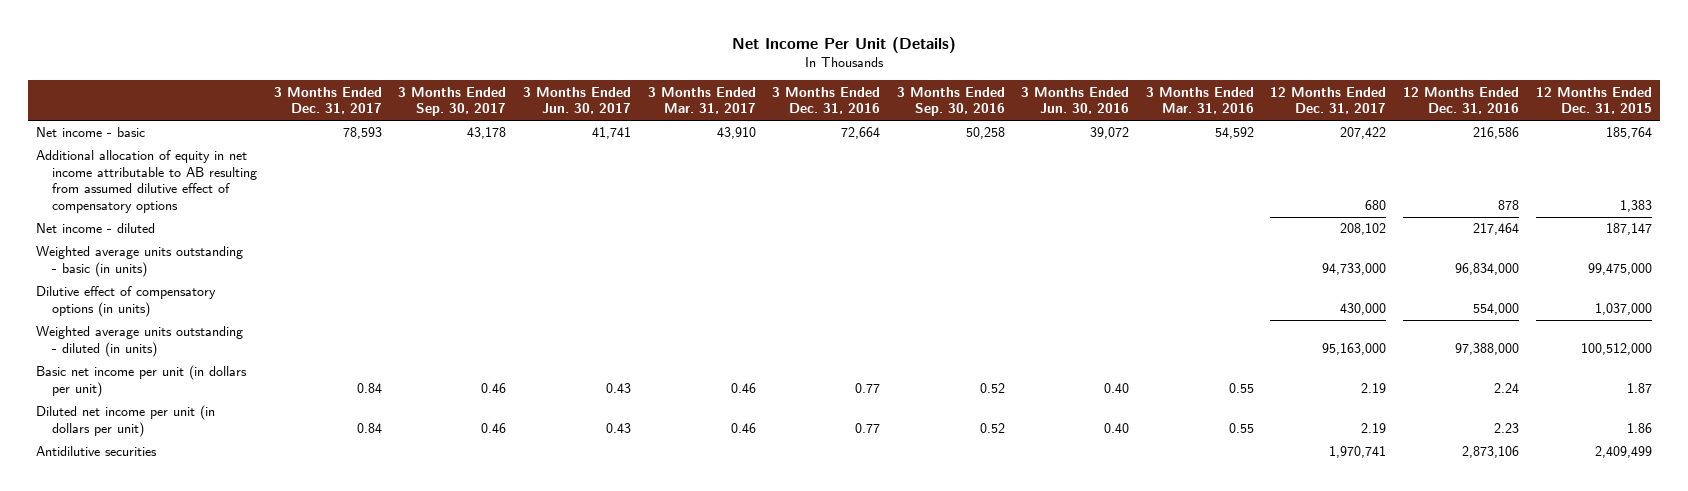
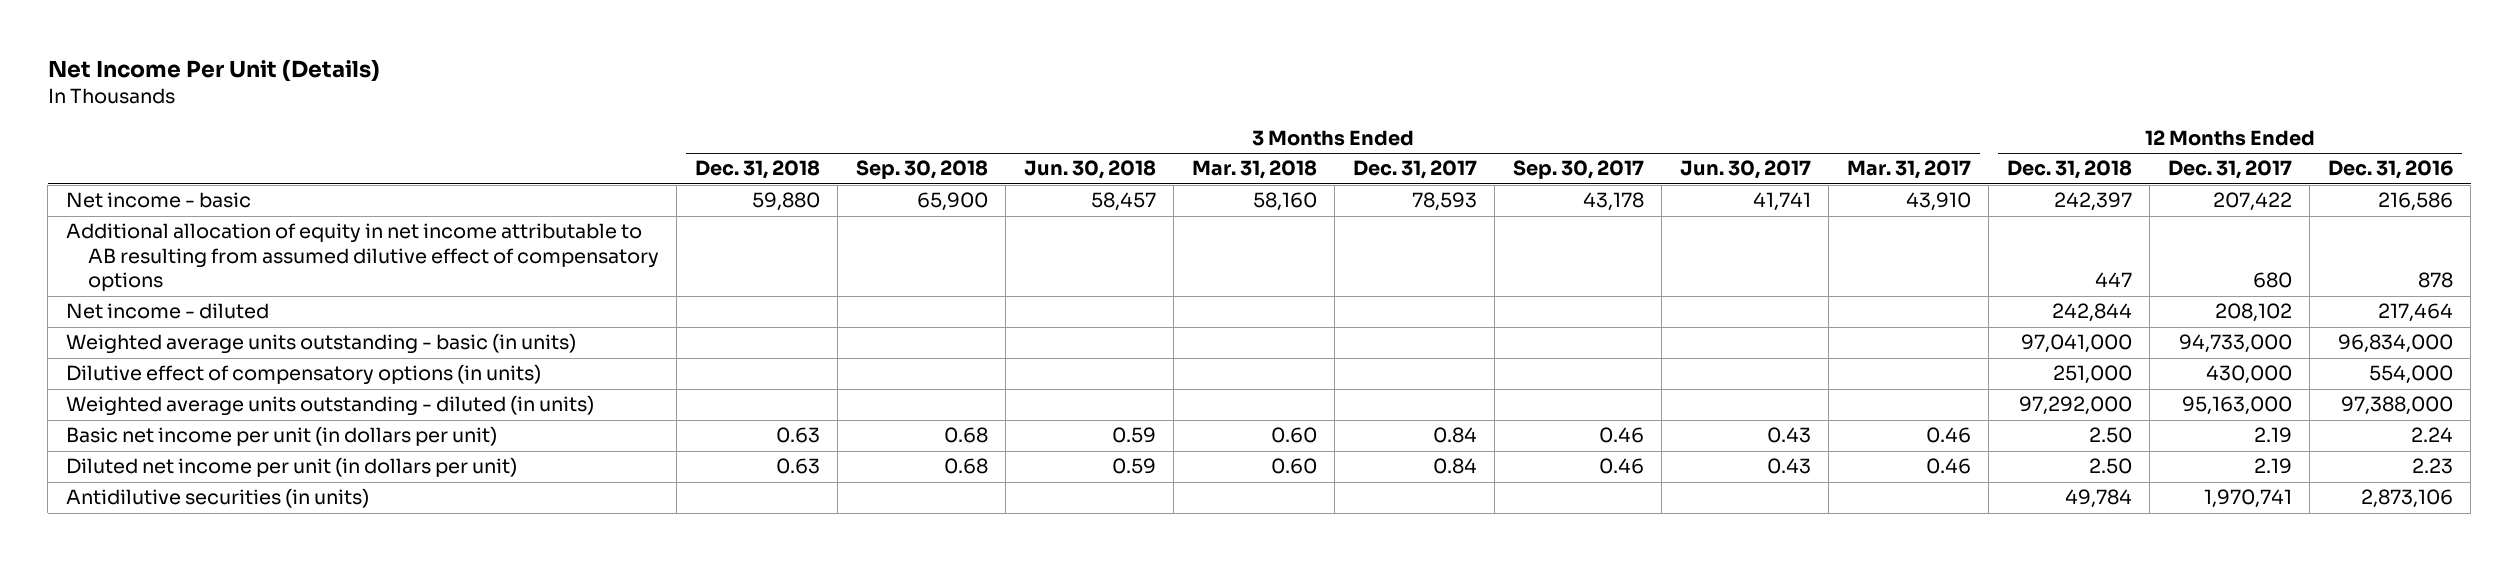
- | 3 Months Ended Dec. 31, 2017 | 3 Months Ended Sep. 30, 2017 | 3 Months Ended Jun. 30, 2017 | 3 Months Ended Mar. 31, 2017 | 3 Months Ended Dec. 31, 2016 | 3 Months Ended Sep. 30, 2016 | 3 Months Ended Jun. 30, 2016 | 3 Months Ended Mar. 31, 2016 | 12 Months Ended Dec. 31, 2017 | 12 Months Ended Dec. 31, 2016 | 12 Months Ended Dec. 31, 2015
+ | 3 Months Ended Dec. 31, 2018 | 3 Months Ended Sep. 30, 2018 | 3 Months Ended Jun. 30, 2018 | 3 Months Ended Mar. 31, 2018 | 3 Months Ended Dec. 31, 2017 | 3 Months Ended Sep. 30, 2017 | 3 Months Ended Jun. 30, 2017 | 3 Months Ended Mar. 31, 2017 | 12 Months Ended Dec. 31, 2018 | 12 Months Ended Dec. 31, 2017 | 12 Months Ended Dec. 31, 2016
- Antidilutive securities | | | | | | | | | 1,970,741 | 2,873,106 | 2,409,499
+ Antidilutive securities (in units) | | | | | | | | | 49,784 | 1,970,741 | 2,873,106

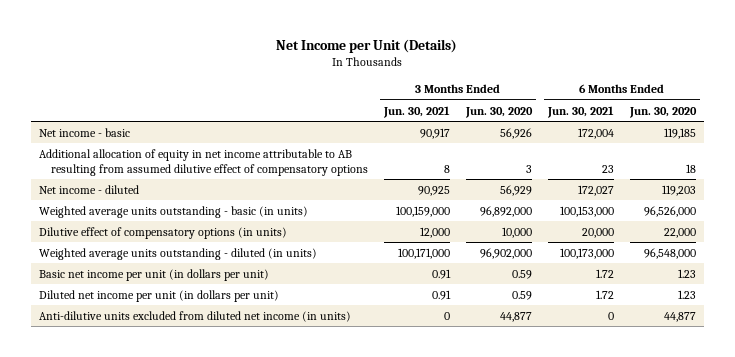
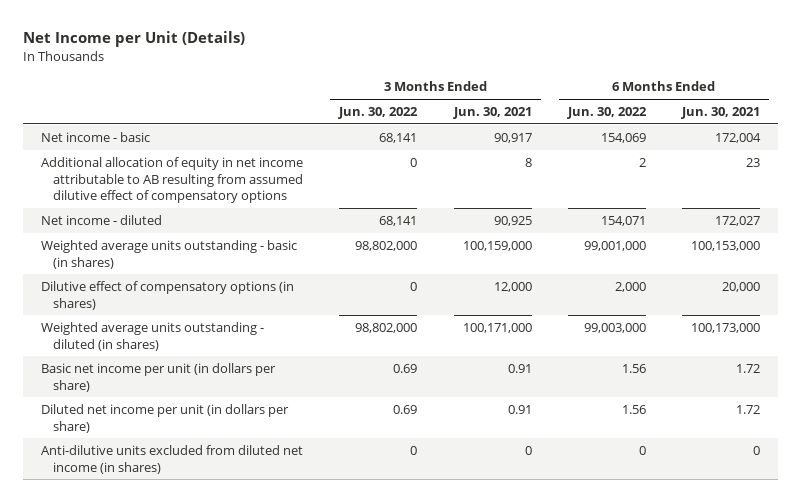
- | 3 Months Ended Jun. 30, 2021 | 3 Months Ended Jun. 30, 2020 | 6 Months Ended Jun. 30, 2021 | 6 Months Ended Jun. 30, 2020
+ | 3 Months Ended Jun. 30, 2022 | 3 Months Ended Jun. 30, 2021 | 6 Months Ended Jun. 30, 2022 | 6 Months Ended Jun. 30, 2021
- Weighted average units outstanding - basic (in units) | 100,159,000 | 96,892,000 | 100,153,000 | 96,526,000
- Dilutive effect of compensatory options (in units) | 12,000 | 10,000 | 20,000 | 22,000
- Weighted average units outstanding - diluted (in units) | 100,171,000 | 96,902,000 | 100,173,000 | 96,548,000
- Basic net income per unit (in dollars per unit) | 0.91 | 0.59 | 1.72 | 1.23
- Diluted net income per unit (in dollars per unit) | 0.91 | 0.59 | 1.72 | 1.23
- Anti-dilutive units excluded from diluted net income (in units) | 0 | 44,877 | 0 | 44,877
+ Weighted average units outstanding - basic (in shares) | 98,802,000 | 100,159,000 | 99,001,000 | 100,153,000
+ Dilutive effect of compensatory options (in shares) | 0 | 12,000 | 2,000 | 20,000
+ Weighted average units outstanding - diluted (in shares) | 98,802,000 | 100,171,000 | 99,003,000 | 100,173,000
+ Basic net income per unit (in dollars per share) | 0.69 | 0.91 | 1.56 | 1.72
+ Diluted net income per unit (in dollars per share) | 0.69 | 0.91 | 1.56 | 1.72
+ Anti-dilutive units excluded from diluted net income (in shares) | 0 | 0 | 0 | 0

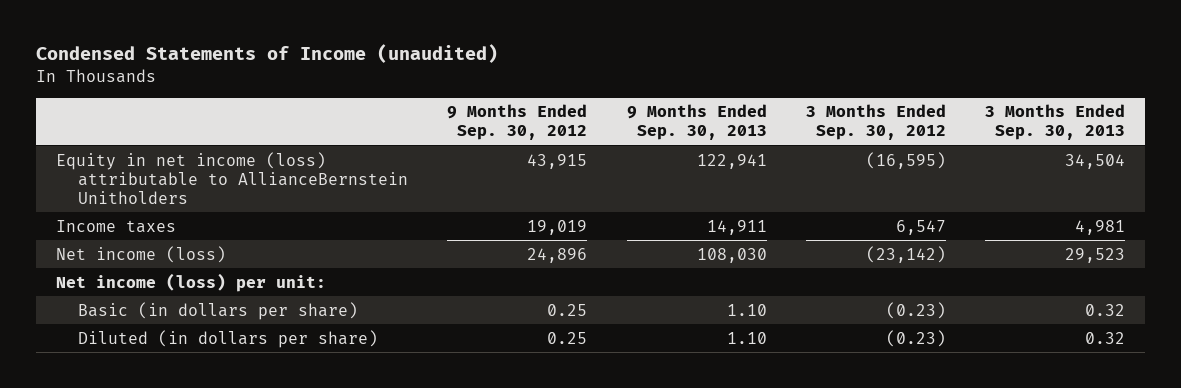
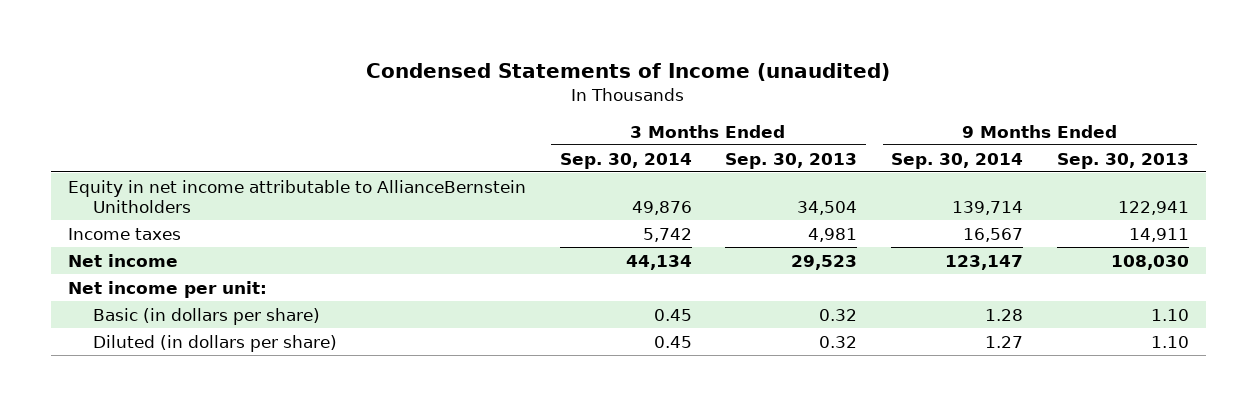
- | 9 Months Ended Sep. 30, 2012 | 9 Months Ended Sep. 30, 2013 | 3 Months Ended Sep. 30, 2012 | 3 Months Ended Sep. 30, 2013
+ | 3 Months Ended Sep. 30, 2014 | 3 Months Ended Sep. 30, 2013 | 9 Months Ended Sep. 30, 2014 | 9 Months Ended Sep. 30, 2013
- Equity in net income (loss) attributable to AllianceBernstein Unitholders | 43,915 | 122,941 | (16,595) | 34,504
+ Equity in net income attributable to AllianceBernstein Unitholders | 49,876 | 34,504 | 139,714 | 122,941
- Net income (loss) | 24,896 | 108,030 | (23,142) | 29,523
- Net income (loss) per unit:
+ Net income | 44,134 | 29,523 | 123,147 | 108,030
+ Net income per unit:

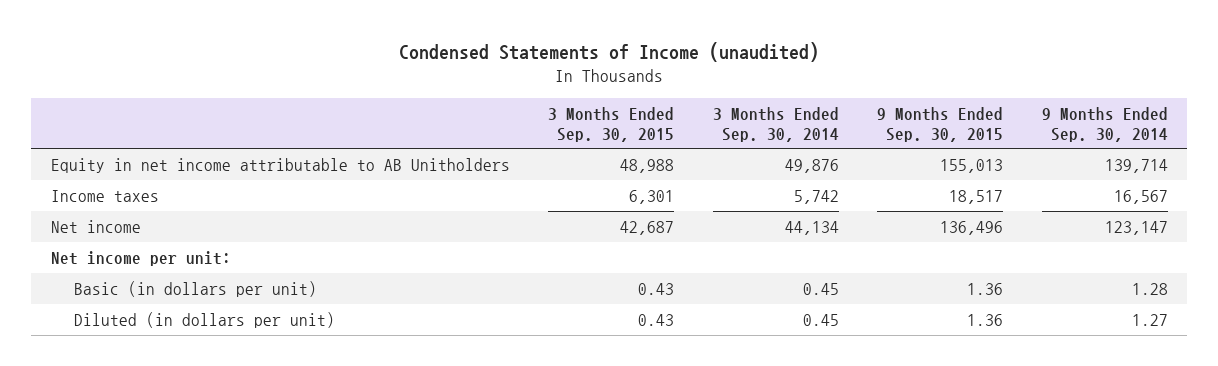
- | 3 Months Ended Sep. 30, 2014 | 3 Months Ended Sep. 30, 2013 | 9 Months Ended Sep. 30, 2014 | 9 Months Ended Sep. 30, 2013
+ | 3 Months Ended Sep. 30, 2015 | 3 Months Ended Sep. 30, 2014 | 9 Months Ended Sep. 30, 2015 | 9 Months Ended Sep. 30, 2014
- Equity in net income attributable to AllianceBernstein Unitholders | 49,876 | 34,504 | 139,714 | 122,941
+ Equity in net income attributable to AB Unitholders | 48,988 | 49,876 | 155,013 | 139,714
- Basic (in dollars per share) | 0.45 | 0.32 | 1.28 | 1.10
- Diluted (in dollars per share) | 0.45 | 0.32 | 1.27 | 1.10
+ Basic (in dollars per unit) | 0.43 | 0.45 | 1.36 | 1.28
+ Diluted (in dollars per unit) | 0.43 | 0.45 | 1.36 | 1.27

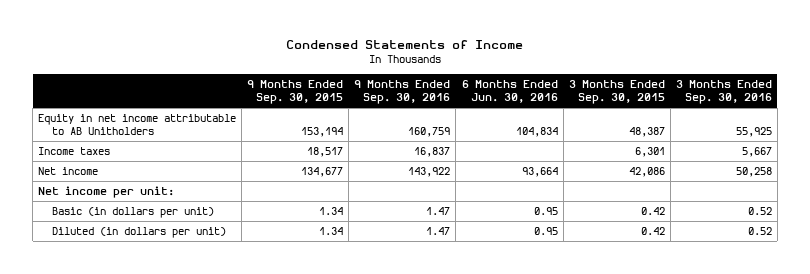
- Condensed Statements of Income (unaudited)
+ Condensed Statements of Income
- | 3 Months Ended Sep. 30, 2015 | 3 Months Ended Sep. 30, 2014 | 9 Months Ended Sep. 30, 2015 | 9 Months Ended Sep. 30, 2014
+ | 9 Months Ended Sep. 30, 2015 | 9 Months Ended Sep. 30, 2016 | 6 Months Ended Jun. 30, 2016 | 3 Months Ended Sep. 30, 2015 | 3 Months Ended Sep. 30, 2016
- Equity in net income attributable to AB Unitholders | 48,988 | 49,876 | 155,013 | 139,714
+ Equity in net income attributable to AB Unitholders | 153,194 | 160,759 | 104,834 | 48,387 | 55,925
- Net income | 42,687 | 44,134 | 136,496 | 123,147
+ Net income | 134,677 | 143,922 | 93,664 | 42,086 | 50,258
- Basic (in dollars per unit) | 0.43 | 0.45 | 1.36 | 1.28
- Diluted (in dollars per unit) | 0.43 | 0.45 | 1.36 | 1.27
+ Basic (in dollars per unit) | 1.34 | 1.47 | 0.95 | 0.42 | 0.52
+ Diluted (in dollars per unit) | 1.34 | 1.47 | 0.95 | 0.42 | 0.52

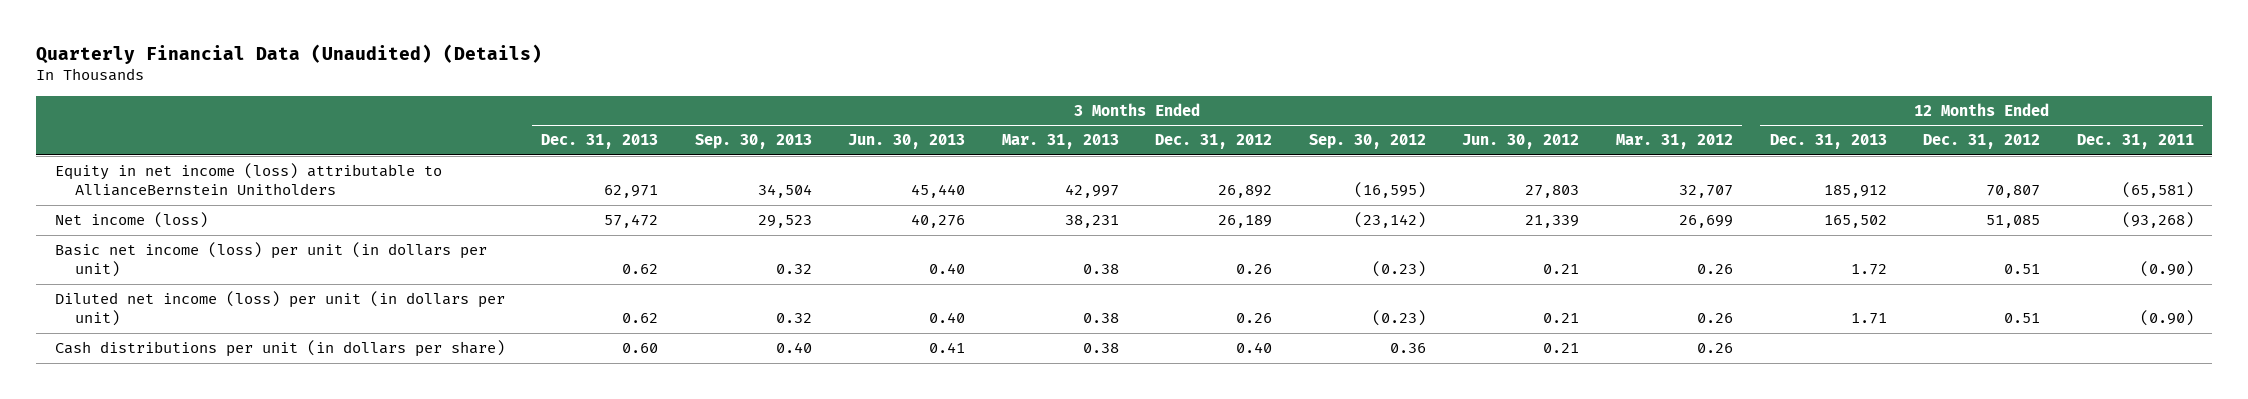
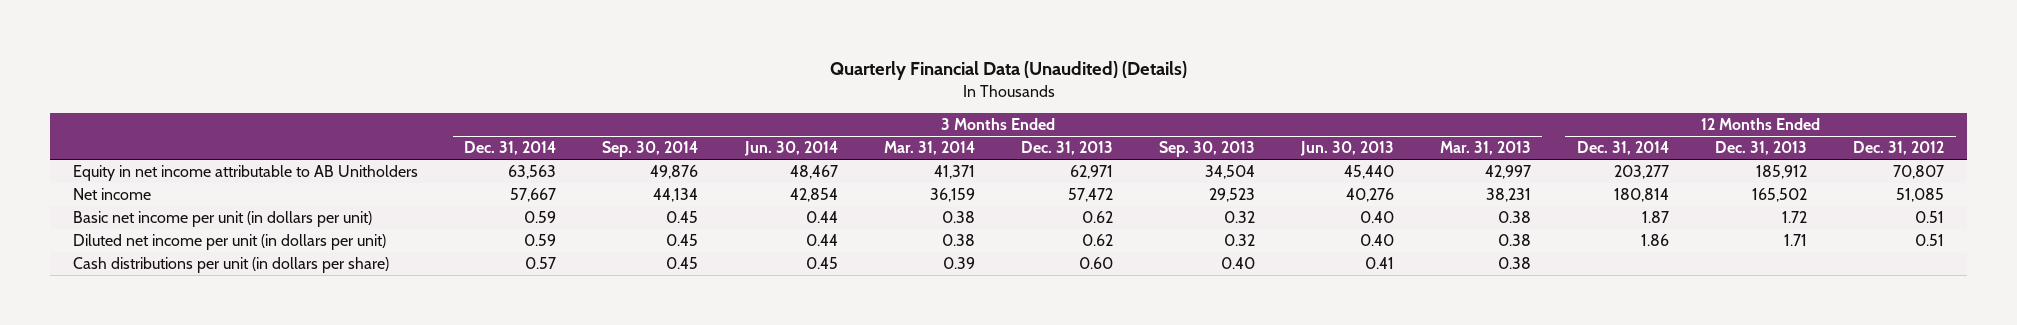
- | 3 Months Ended Dec. 31, 2013 | 3 Months Ended Sep. 30, 2013 | 3 Months Ended Jun. 30, 2013 | 3 Months Ended Mar. 31, 2013 | 3 Months Ended Dec. 31, 2012 | 3 Months Ended Sep. 30, 2012 | 3 Months Ended Jun. 30, 2012 | 3 Months Ended Mar. 31, 2012 | 12 Months Ended Dec. 31, 2013 | 12 Months Ended Dec. 31, 2012 | 12 Months Ended Dec. 31, 2011
+ | 3 Months Ended Dec. 31, 2014 | 3 Months Ended Sep. 30, 2014 | 3 Months Ended Jun. 30, 2014 | 3 Months Ended Mar. 31, 2014 | 3 Months Ended Dec. 31, 2013 | 3 Months Ended Sep. 30, 2013 | 3 Months Ended Jun. 30, 2013 | 3 Months Ended Mar. 31, 2013 | 12 Months Ended Dec. 31, 2014 | 12 Months Ended Dec. 31, 2013 | 12 Months Ended Dec. 31, 2012
- Equity in net income (loss) attributable to AllianceBernstein Unitholders | 62,971 | 34,504 | 45,440 | 42,997 | 26,892 | (16,595) | 27,803 | 32,707 | 185,912 | 70,807 | (65,581)
- Net income (loss) | 57,472 | 29,523 | 40,276 | 38,231 | 26,189 | (23,142) | 21,339 | 26,699 | 165,502 | 51,085 | (93,268)
- Basic net income (loss) per unit (in dollars per unit) | 0.62 | 0.32 | 0.40 | 0.38 | 0.26 | (0.23) | 0.21 | 0.26 | 1.72 | 0.51 | (0.90)
- Diluted net income (loss) per unit (in dollars per unit) | 0.62 | 0.32 | 0.40 | 0.38 | 0.26 | (0.23) | 0.21 | 0.26 | 1.71 | 0.51 | (0.90)
+ Equity in net income attributable to AB Unitholders | 63,563 | 49,876 | 48,467 | 41,371 | 62,971 | 34,504 | 45,440 | 42,997 | 203,277 | 185,912 | 70,807
+ Net income | 57,667 | 44,134 | 42,854 | 36,159 | 57,472 | 29,523 | 40,276 | 38,231 | 180,814 | 165,502 | 51,085
+ Basic net income per unit (in dollars per unit) | 0.59 | 0.45 | 0.44 | 0.38 | 0.62 | 0.32 | 0.40 | 0.38 | 1.87 | 1.72 | 0.51
+ Diluted net income per unit (in dollars per unit) | 0.59 | 0.45 | 0.44 | 0.38 | 0.62 | 0.32 | 0.40 | 0.38 | 1.86 | 1.71 | 0.51

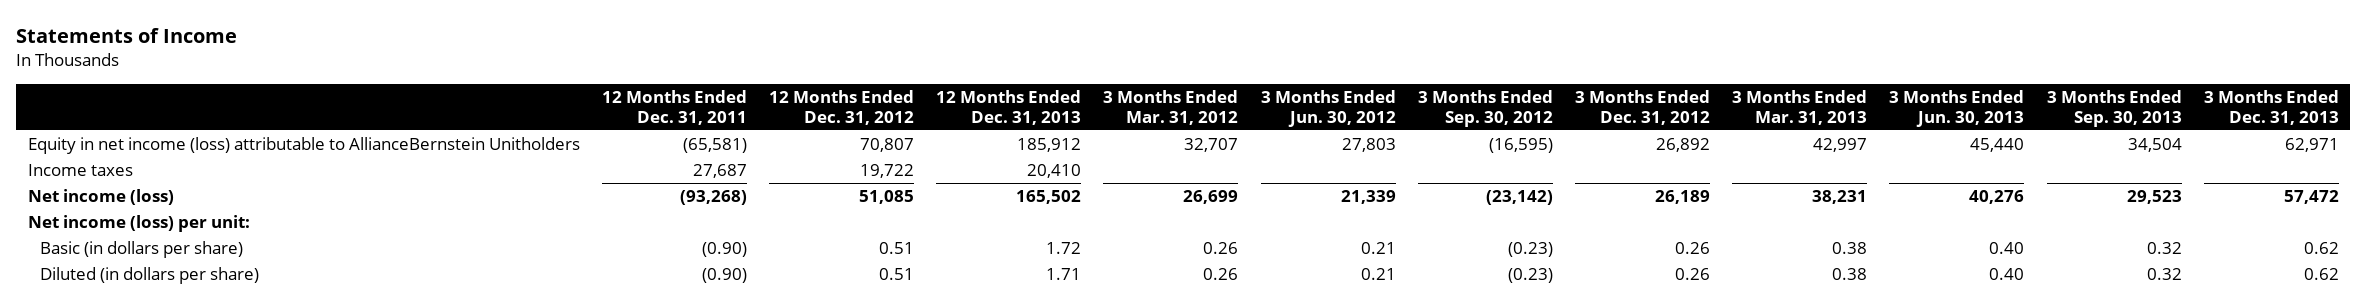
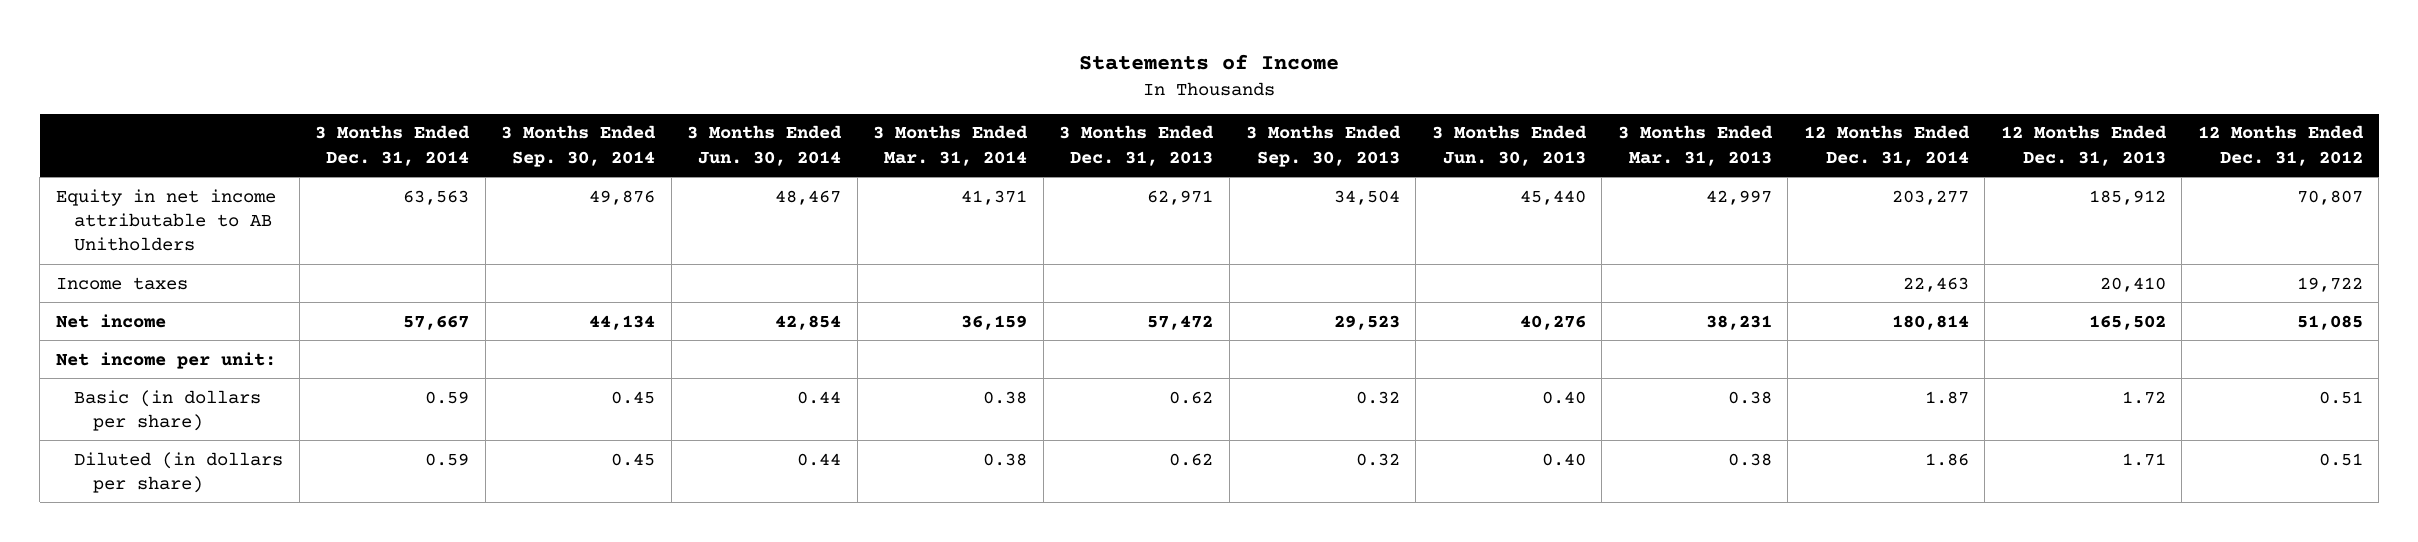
- | 12 Months Ended Dec. 31, 2011 | 12 Months Ended Dec. 31, 2012 | 12 Months Ended Dec. 31, 2013 | 3 Months Ended Mar. 31, 2012 | 3 Months Ended Jun. 30, 2012 | 3 Months Ended Sep. 30, 2012 | 3 Months Ended Dec. 31, 2012 | 3 Months Ended Mar. 31, 2013 | 3 Months Ended Jun. 30, 2013 | 3 Months Ended Sep. 30, 2013 | 3 Months Ended Dec. 31, 2013
+ | 3 Months Ended Dec. 31, 2014 | 3 Months Ended Sep. 30, 2014 | 3 Months Ended Jun. 30, 2014 | 3 Months Ended Mar. 31, 2014 | 3 Months Ended Dec. 31, 2013 | 3 Months Ended Sep. 30, 2013 | 3 Months Ended Jun. 30, 2013 | 3 Months Ended Mar. 31, 2013 | 12 Months Ended Dec. 31, 2014 | 12 Months Ended Dec. 31, 2013 | 12 Months Ended Dec. 31, 2012
- Equity in net income (loss) attributable to AllianceBernstein Unitholders | (65,581) | 70,807 | 185,912 | 32,707 | 27,803 | (16,595) | 26,892 | 42,997 | 45,440 | 34,504 | 62,971
+ Equity in net income attributable to AB Unitholders | 63,563 | 49,876 | 48,467 | 41,371 | 62,971 | 34,504 | 45,440 | 42,997 | 203,277 | 185,912 | 70,807
- Net income (loss) | (93,268) | 51,085 | 165,502 | 26,699 | 21,339 | (23,142) | 26,189 | 38,231 | 40,276 | 29,523 | 57,472
- Net income (loss) per unit:
+ Net income | 57,667 | 44,134 | 42,854 | 36,159 | 57,472 | 29,523 | 40,276 | 38,231 | 180,814 | 165,502 | 51,085
+ Net income per unit:

